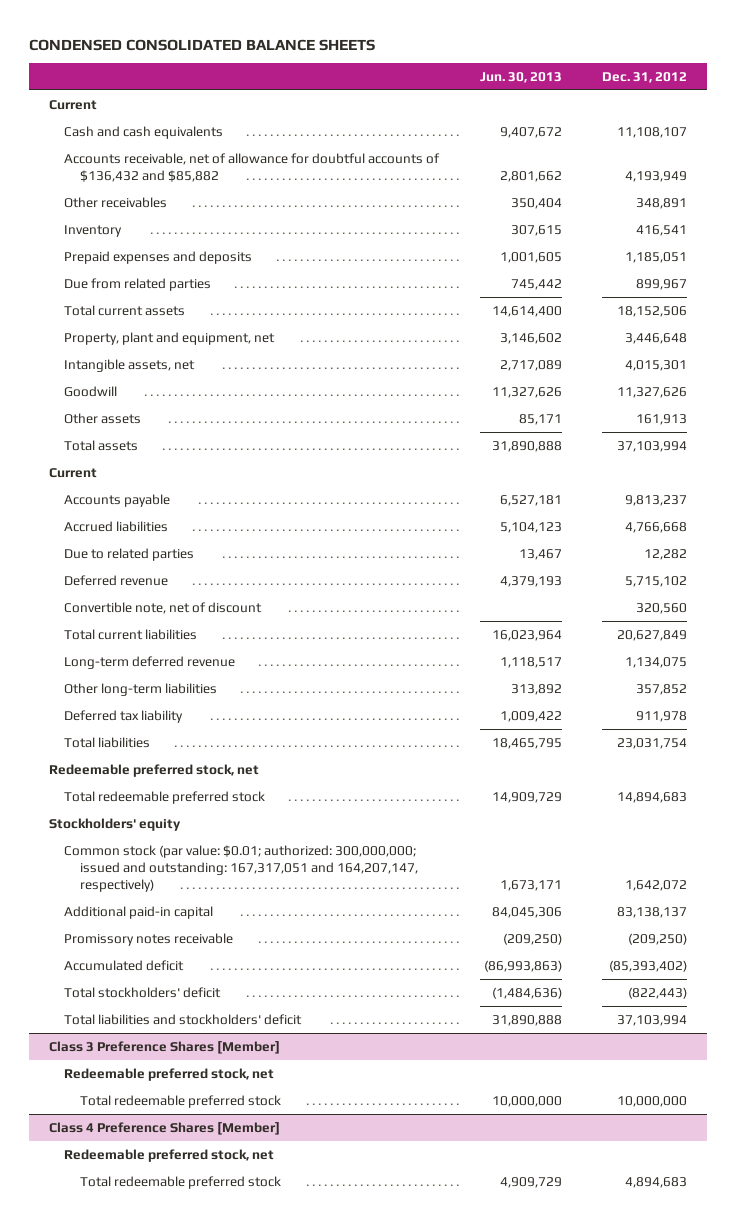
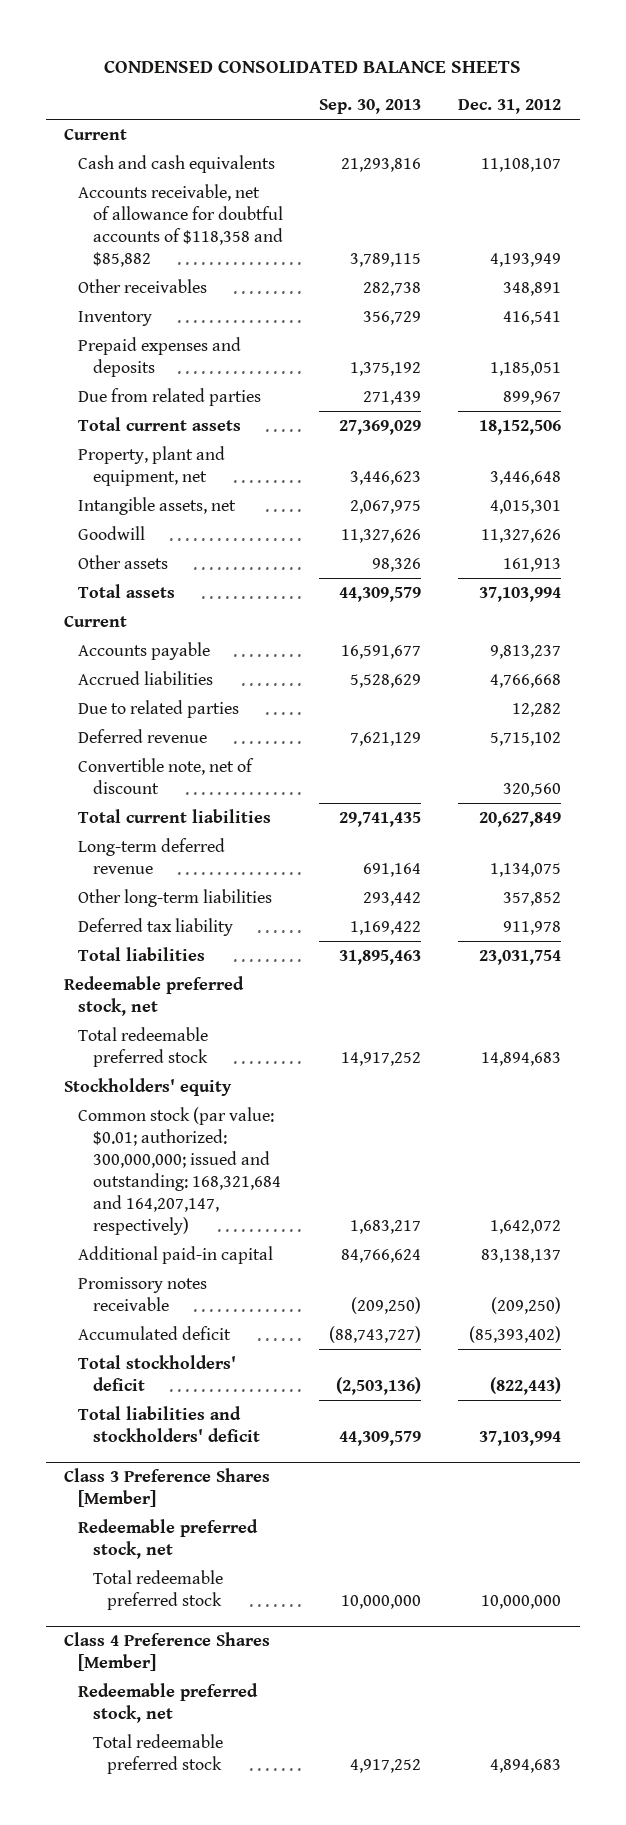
- | Jun. 30, 2013 | Dec. 31, 2012
+ | Sep. 30, 2013 | Dec. 31, 2012
- Accounts receivable, net of allowance for doubtful accounts of $136,432 and $85,882 | 2,801,662 | 4,193,949
+ Accounts receivable, net of allowance for doubtful accounts of $118,358 and $85,882 | 3,789,115 | 4,193,949
- Common stock (par value: $0.01; authorized: 300,000,000; issued and outstanding: 167,317,051 and 164,207,147, respectively) | 1,673,171 | 1,642,072
+ Common stock (par value: $0.01; authorized: 300,000,000; issued and outstanding: 168,321,684 and 164,207,147, respectively) | 1,683,217 | 1,642,072

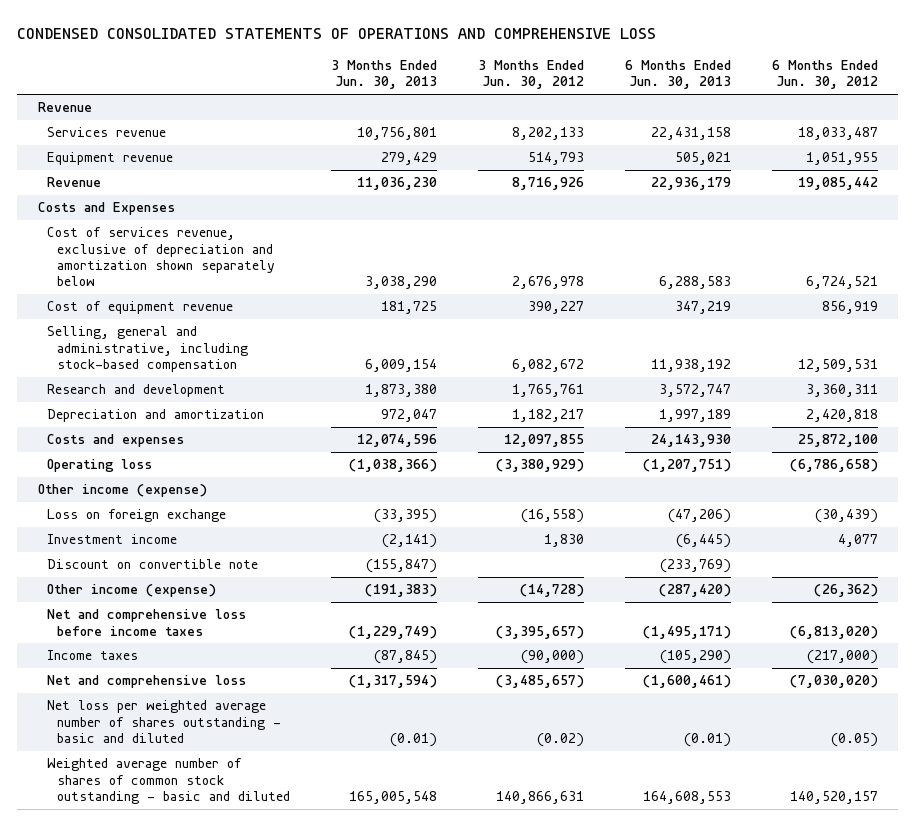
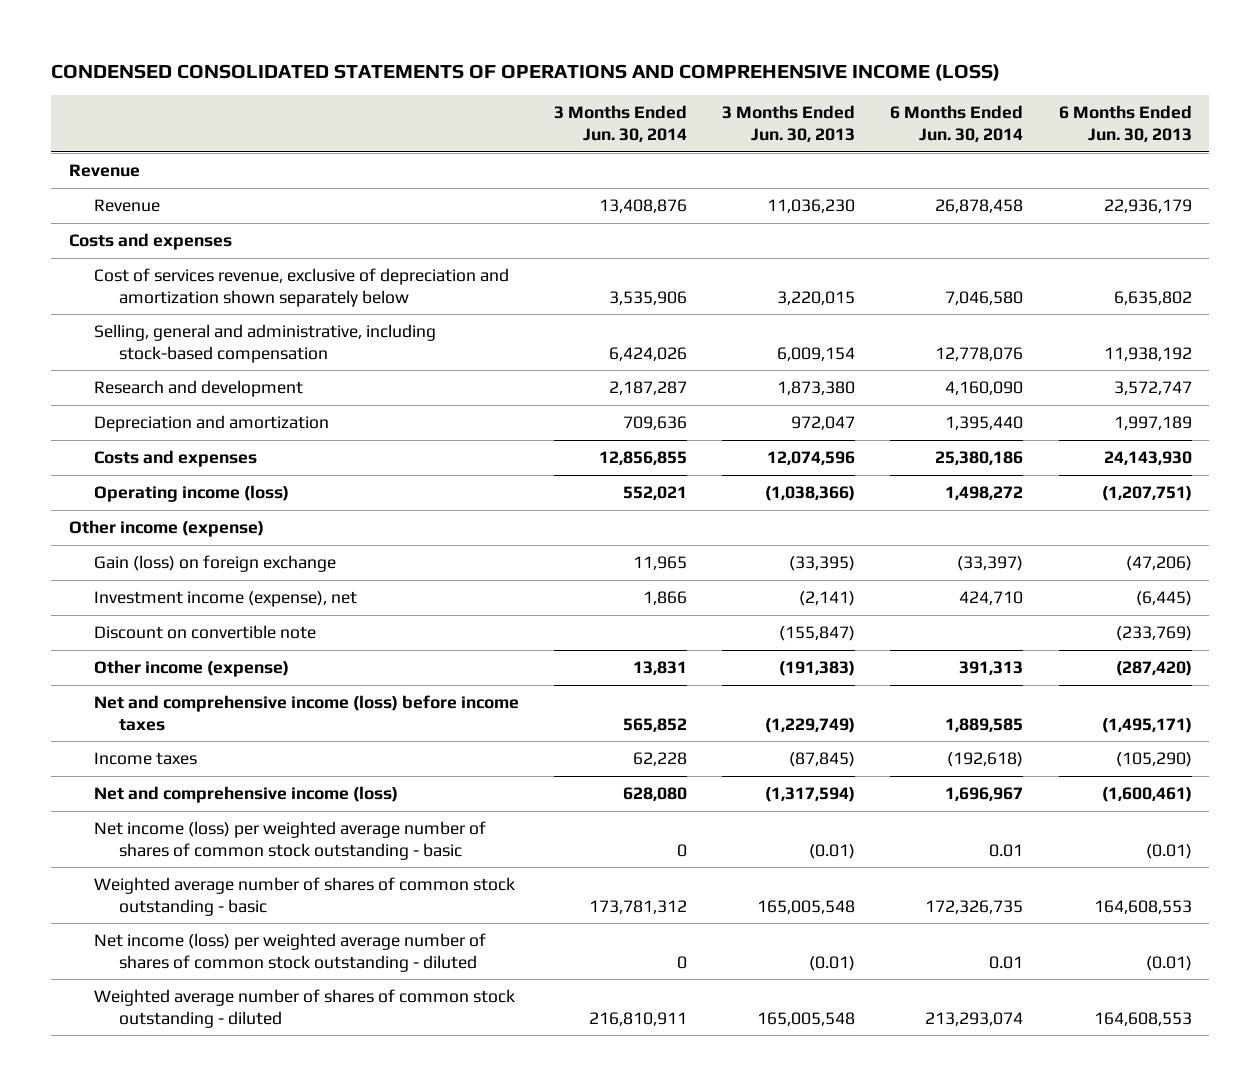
- CONDENSED CONSOLIDATED STATEMENTS OF OPERATIONS AND COMPREHENSIVE LOSS
+ CONDENSED CONSOLIDATED STATEMENTS OF OPERATIONS AND COMPREHENSIVE INCOME (LOSS)
- | 3 Months Ended Jun. 30, 2013 | 3 Months Ended Jun. 30, 2012 | 6 Months Ended Jun. 30, 2013 | 6 Months Ended Jun. 30, 2012
+ | 3 Months Ended Jun. 30, 2014 | 3 Months Ended Jun. 30, 2013 | 6 Months Ended Jun. 30, 2014 | 6 Months Ended Jun. 30, 2013
- Services revenue | 10,756,801 | 8,202,133 | 22,431,158 | 18,033,487
- Equipment revenue | 279,429 | 514,793 | 505,021 | 1,051,955
- Costs and Expenses
- Cost of services revenue, exclusive of depreciation and amortization shown separately below | 3,038,290 | 2,676,978 | 6,288,583 | 6,724,521
- Cost of equipment revenue | 181,725 | 390,227 | 347,219 | 856,919
+ Costs and expenses
+ Cost of services revenue, exclusive of depreciation and amortization shown separately below | 3,535,906 | 3,220,015 | 7,046,580 | 6,635,802
- Operating loss | (1,038,366) | (3,380,929) | (1,207,751) | (6,786,658)
+ Operating income (loss) | 552,021 | (1,038,366) | 1,498,272 | (1,207,751)
- Loss on foreign exchange | (33,395) | (16,558) | (47,206) | (30,439)
- Investment income | (2,141) | 1,830 | (6,445) | 4,077
+ Gain (loss) on foreign exchange | 11,965 | (33,395) | (33,397) | (47,206)
+ Investment income (expense), net | 1,866 | (2,141) | 424,710 | (6,445)
- Net and comprehensive loss before income taxes | (1,229,749) | (3,395,657) | (1,495,171) | (6,813,020)
+ Net and comprehensive income (loss) before income taxes | 565,852 | (1,229,749) | 1,889,585 | (1,495,171)
- Net and comprehensive loss | (1,317,594) | (3,485,657) | (1,600,461) | (7,030,020)
- Net loss per weighted average number of shares outstanding - basic and diluted | (0.01) | (0.02) | (0.01) | (0.05)
- Weighted average number of shares of common stock outstanding - basic and diluted | 165,005,548 | 140,866,631 | 164,608,553 | 140,520,157
+ Net and comprehensive income (loss) | 628,080 | (1,317,594) | 1,696,967 | (1,600,461)
+ Net income (loss) per weighted average number of shares of common stock outstanding - basic | 0 | (0.01) | 0.01 | (0.01)
+ Weighted average number of shares of common stock outstanding - basic | 173,781,312 | 165,005,548 | 172,326,735 | 164,608,553
+ Net income (loss) per weighted average number of shares of common stock outstanding - diluted | 0 | (0.01) | 0.01 | (0.01)
+ Weighted average number of shares of common stock outstanding - diluted | 216,810,911 | 165,005,548 | 213,293,074 | 164,608,553

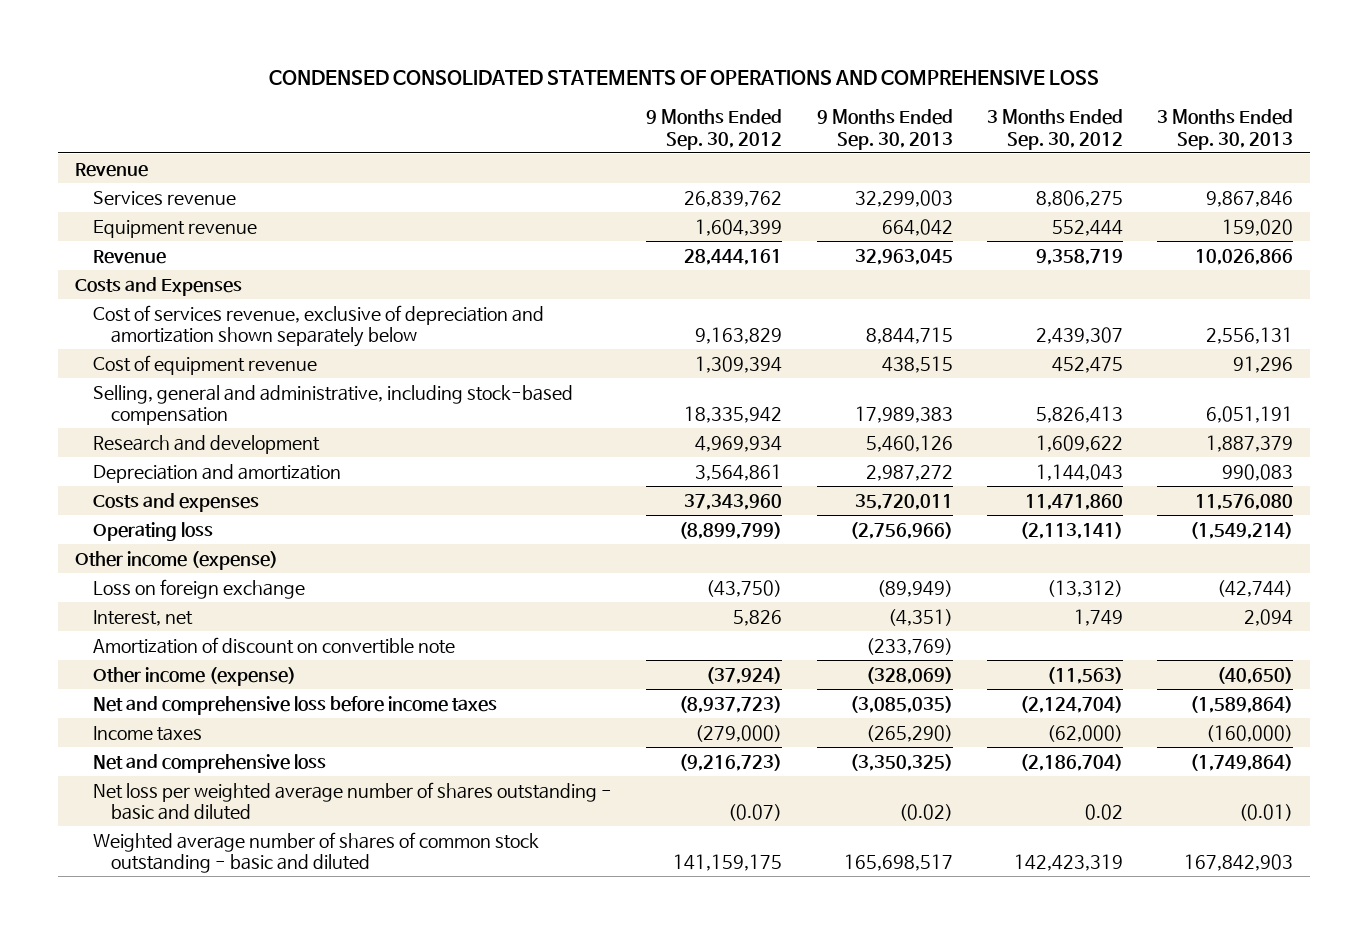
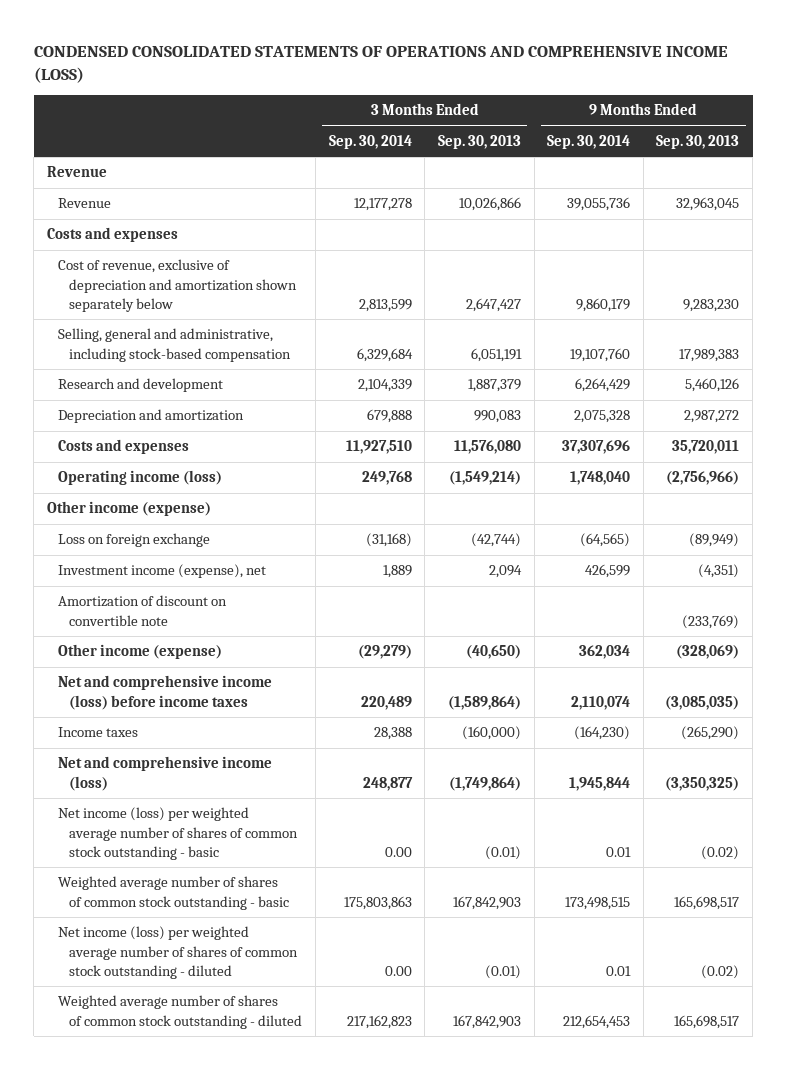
- CONDENSED CONSOLIDATED STATEMENTS OF OPERATIONS AND COMPREHENSIVE LOSS
+ CONDENSED CONSOLIDATED STATEMENTS OF OPERATIONS AND COMPREHENSIVE INCOME (LOSS)
- | 9 Months Ended Sep. 30, 2012 | 9 Months Ended Sep. 30, 2013 | 3 Months Ended Sep. 30, 2012 | 3 Months Ended Sep. 30, 2013
+ | 3 Months Ended Sep. 30, 2014 | 3 Months Ended Sep. 30, 2013 | 9 Months Ended Sep. 30, 2014 | 9 Months Ended Sep. 30, 2013
- Services revenue | 26,839,762 | 32,299,003 | 8,806,275 | 9,867,846
- Equipment revenue | 1,604,399 | 664,042 | 552,444 | 159,020
- Costs and Expenses
- Cost of services revenue, exclusive of depreciation and amortization shown separately below | 9,163,829 | 8,844,715 | 2,439,307 | 2,556,131
- Cost of equipment revenue | 1,309,394 | 438,515 | 452,475 | 91,296
+ Costs and expenses
+ Cost of revenue, exclusive of depreciation and amortization shown separately below | 2,813,599 | 2,647,427 | 9,860,179 | 9,283,230
- Operating loss | (8,899,799) | (2,756,966) | (2,113,141) | (1,549,214)
+ Operating income (loss) | 249,768 | (1,549,214) | 1,748,040 | (2,756,966)
- Interest, net | 5,826 | (4,351) | 1,749 | 2,094
+ Investment income (expense), net | 1,889 | 2,094 | 426,599 | (4,351)
- Net and comprehensive loss before income taxes | (8,937,723) | (3,085,035) | (2,124,704) | (1,589,864)
+ Net and comprehensive income (loss) before income taxes | 220,489 | (1,589,864) | 2,110,074 | (3,085,035)
- Net and comprehensive loss | (9,216,723) | (3,350,325) | (2,186,704) | (1,749,864)
- Net loss per weighted average number of shares outstanding - basic and diluted | (0.07) | (0.02) | 0.02 | (0.01)
- Weighted average number of shares of common stock outstanding - basic and diluted | 141,159,175 | 165,698,517 | 142,423,319 | 167,842,903
+ Net and comprehensive income (loss) | 248,877 | (1,749,864) | 1,945,844 | (3,350,325)
+ Net income (loss) per weighted average number of shares of common stock outstanding - basic | 0.00 | (0.01) | 0.01 | (0.02)
+ Weighted average number of shares of common stock outstanding - basic | 175,803,863 | 167,842,903 | 173,498,515 | 165,698,517
+ Net income (loss) per weighted average number of shares of common stock outstanding - diluted | 0.00 | (0.01) | 0.01 | (0.02)
+ Weighted average number of shares of common stock outstanding - diluted | 217,162,823 | 167,842,903 | 212,654,453 | 165,698,517

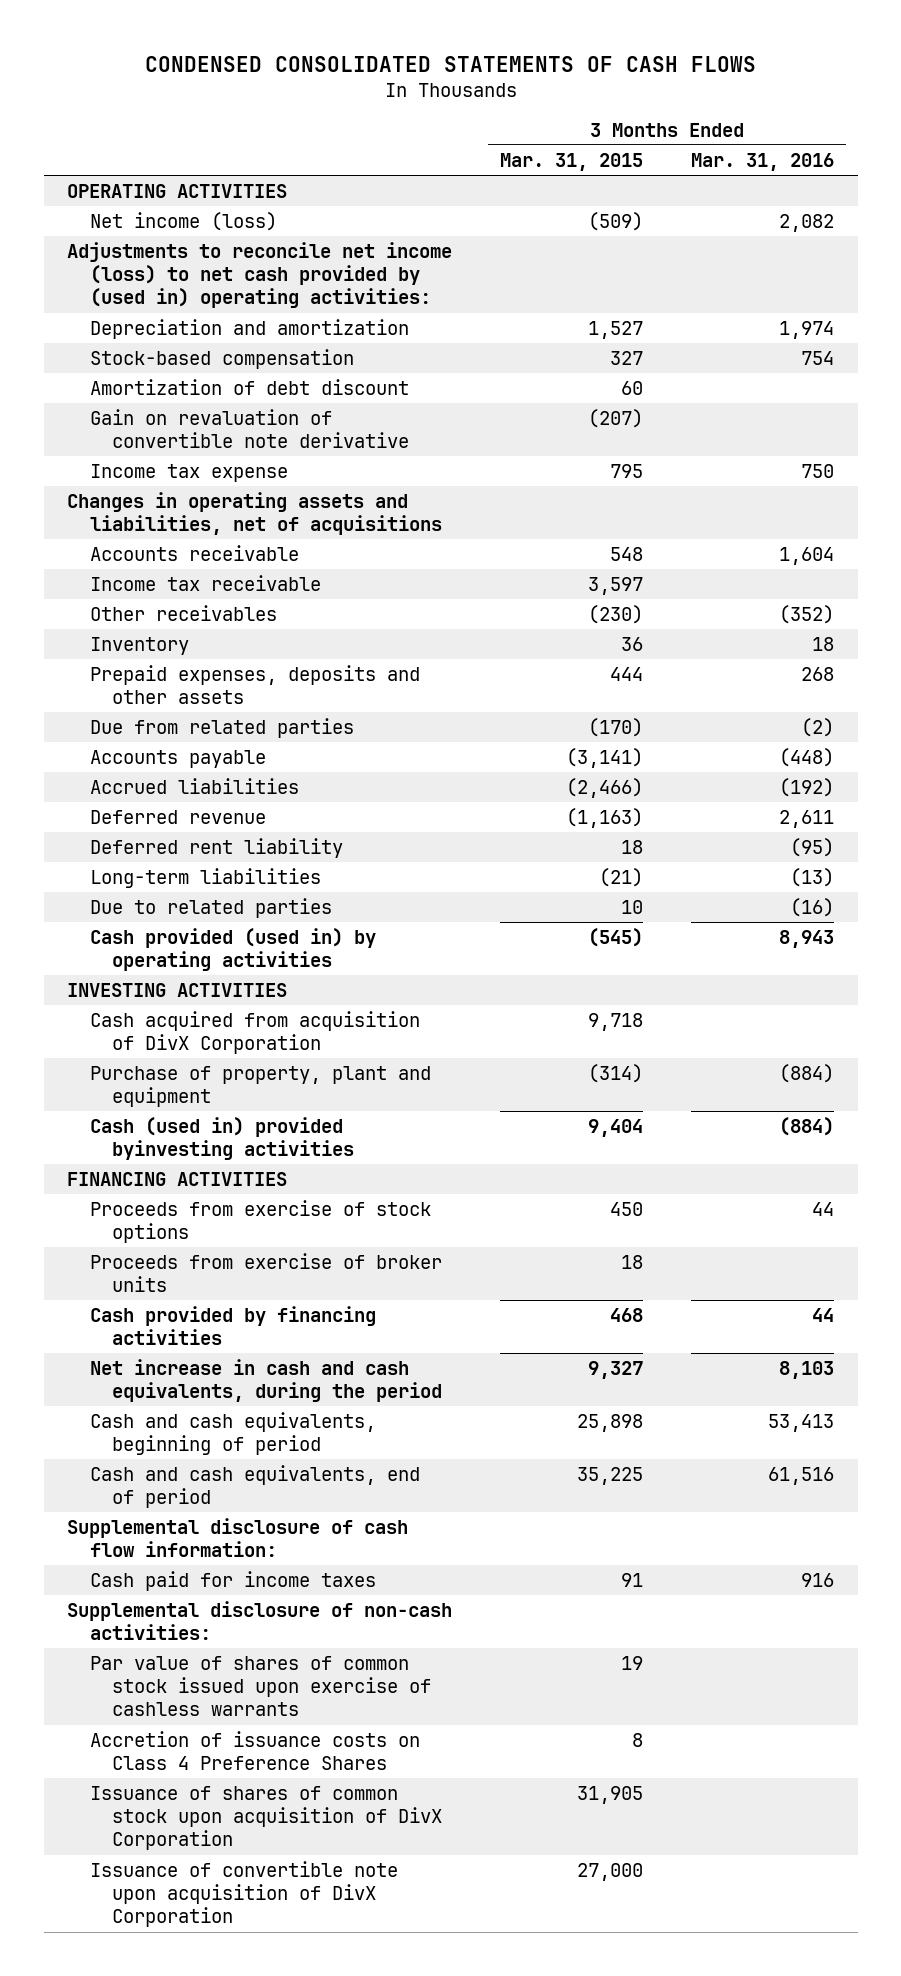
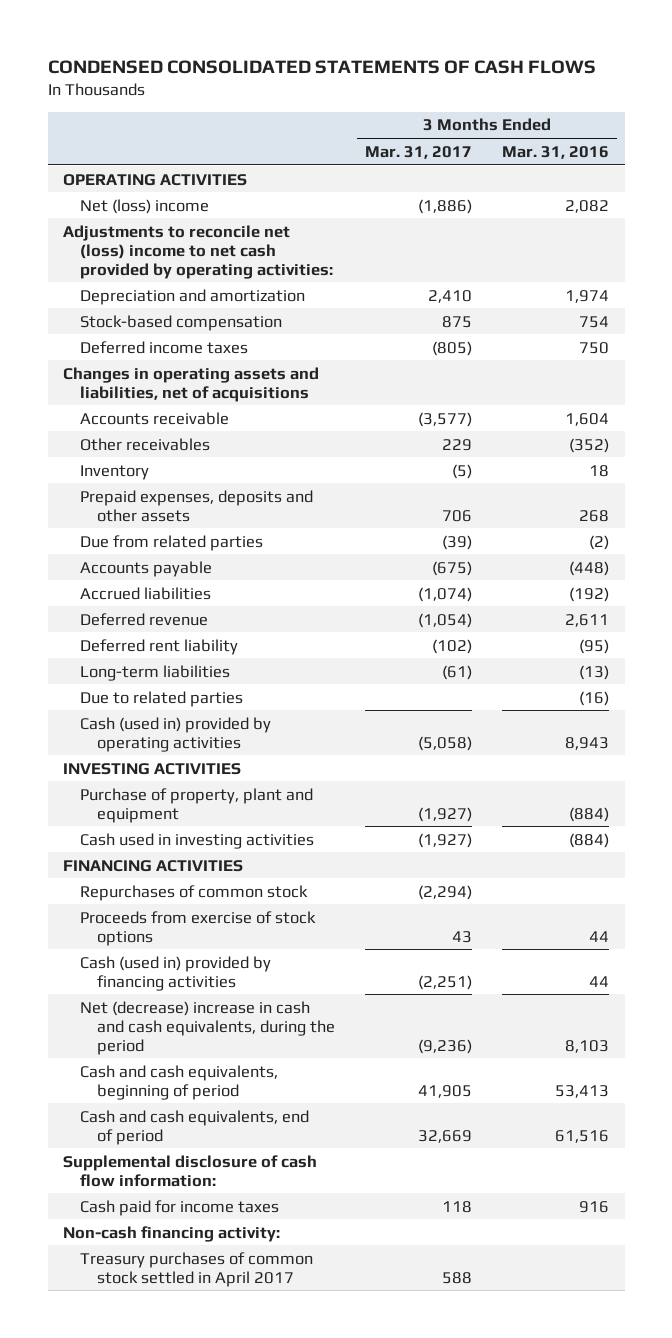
- | 3 Months Ended Mar. 31, 2015 | 3 Months Ended Mar. 31, 2016
+ | 3 Months Ended Mar. 31, 2017 | 3 Months Ended Mar. 31, 2016
- Net income (loss) | (509) | 2,082
- Adjustments to reconcile net income (loss) to net cash provided by (used in) operating activities:
+ Net (loss) income | (1,886) | 2,082
+ Adjustments to reconcile net (loss) income to net cash provided by operating activities:
- Amortization of debt discount | 60 |
- Gain on revaluation of convertible note derivative | (207) |
- Income tax expense | 795 | 750
+ Deferred income taxes | (805) | 750
- Income tax receivable | 3,597 |
- Cash provided (used in) by operating activities | (545) | 8,943
+ Cash (used in) provided by operating activities | (5,058) | 8,943
- Cash acquired from acquisition of DivX Corporation | 9,718 |
- Cash (used in) provided byinvesting activities | 9,404 | (884)
+ Cash used in investing activities | (1,927) | (884)
+ Repurchases of common stock | (2,294) |
- Proceeds from exercise of broker units | 18 |
- Cash provided by financing activities | 468 | 44
- Net increase in cash and cash equivalents, during the period | 9,327 | 8,103
+ Cash (used in) provided by financing activities | (2,251) | 44
+ Net (decrease) increase in cash and cash equivalents, during the period | (9,236) | 8,103
- Supplemental disclosure of non-cash activities:
- Par value of shares of common stock issued upon exercise of cashless warrants | 19 |
- Accretion of issuance costs on Class 4 Preference Shares | 8 |
- Issuance of shares of common stock upon acquisition of DivX Corporation | 31,905 |
- Issuance of convertible note upon acquisition of DivX Corporation | 27,000 |
+ Non-cash financing activity:
+ Treasury purchases of common stock settled in April 2017 | 588 |

